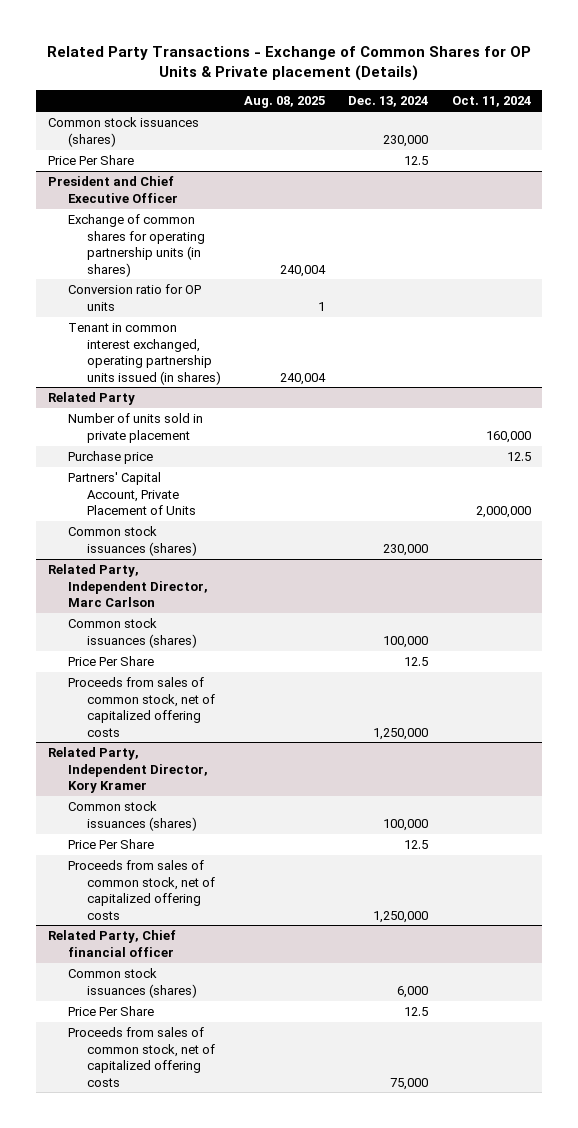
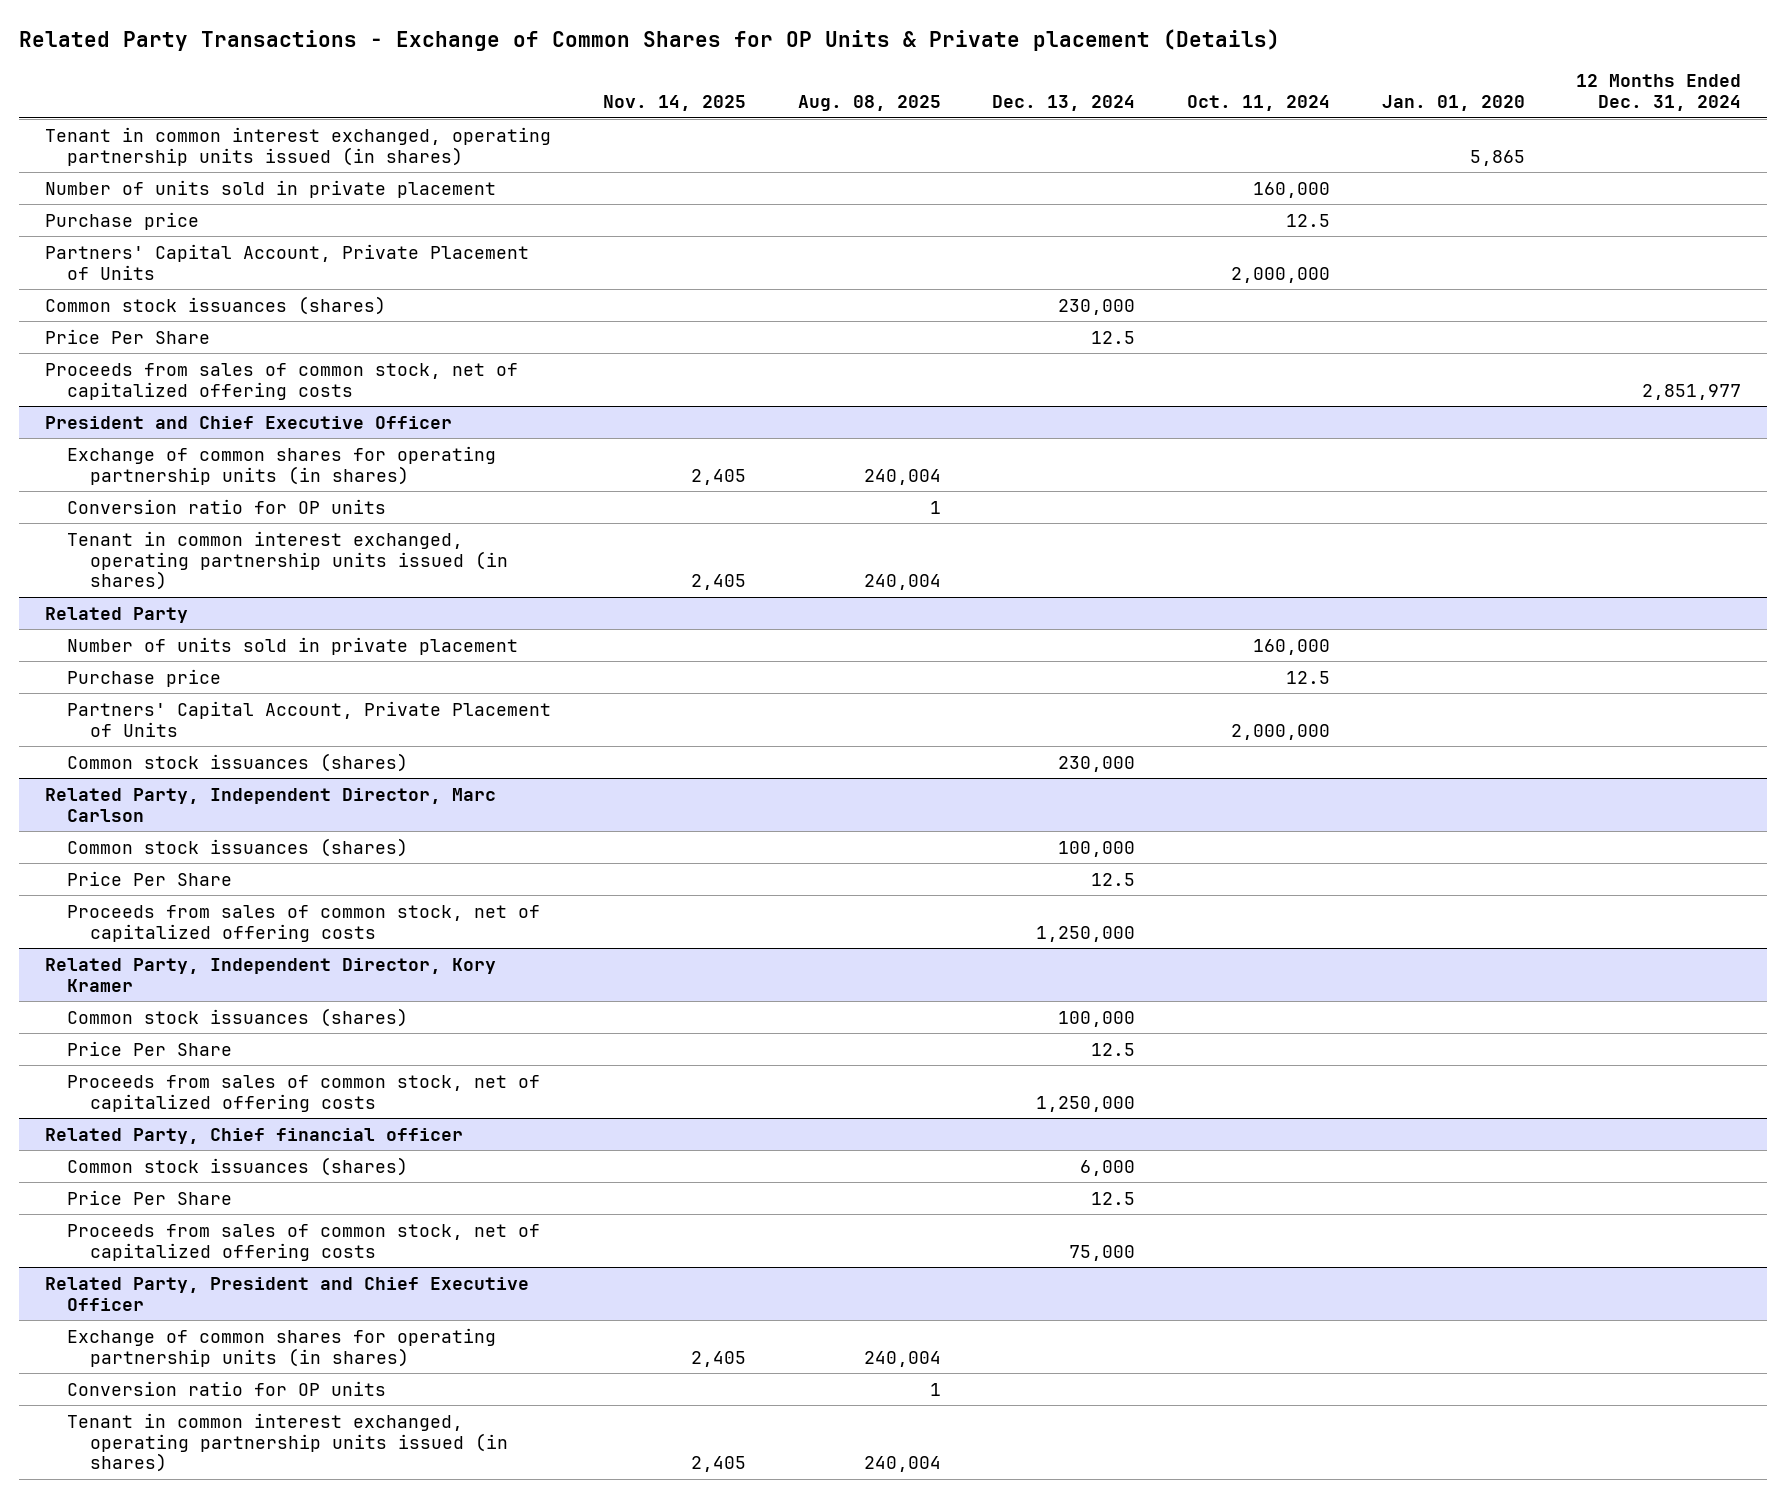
- | Aug. 08, 2025 | Dec. 13, 2024 | Oct. 11, 2024
+ | Nov. 14, 2025 | Aug. 08, 2025 | Dec. 13, 2024 | Oct. 11, 2024 | Jan. 01, 2020 | 12 Months Ended Dec. 31, 2024
+ Tenant in common interest exchanged, operating partnership units issued (in shares) | | | | | 5,865 |
+ Number of units sold in private placement | | | | 160,000 | |
+ Purchase price | | | | 12.5 | |
+ Partners' Capital Account, Private Placement of Units | | | | 2,000,000 | |
+ Proceeds from sales of common stock, net of capitalized offering costs | | | | | | 2,851,977
+ Related Party, President and Chief Executive Officer
+ Exchange of common shares for operating partnership units (in shares) | 2,405 | 240,004 | | | |
+ Conversion ratio for OP units | | 1 | | | |
+ Tenant in common interest exchanged, operating partnership units issued (in shares) | 2,405 | 240,004 | | | |

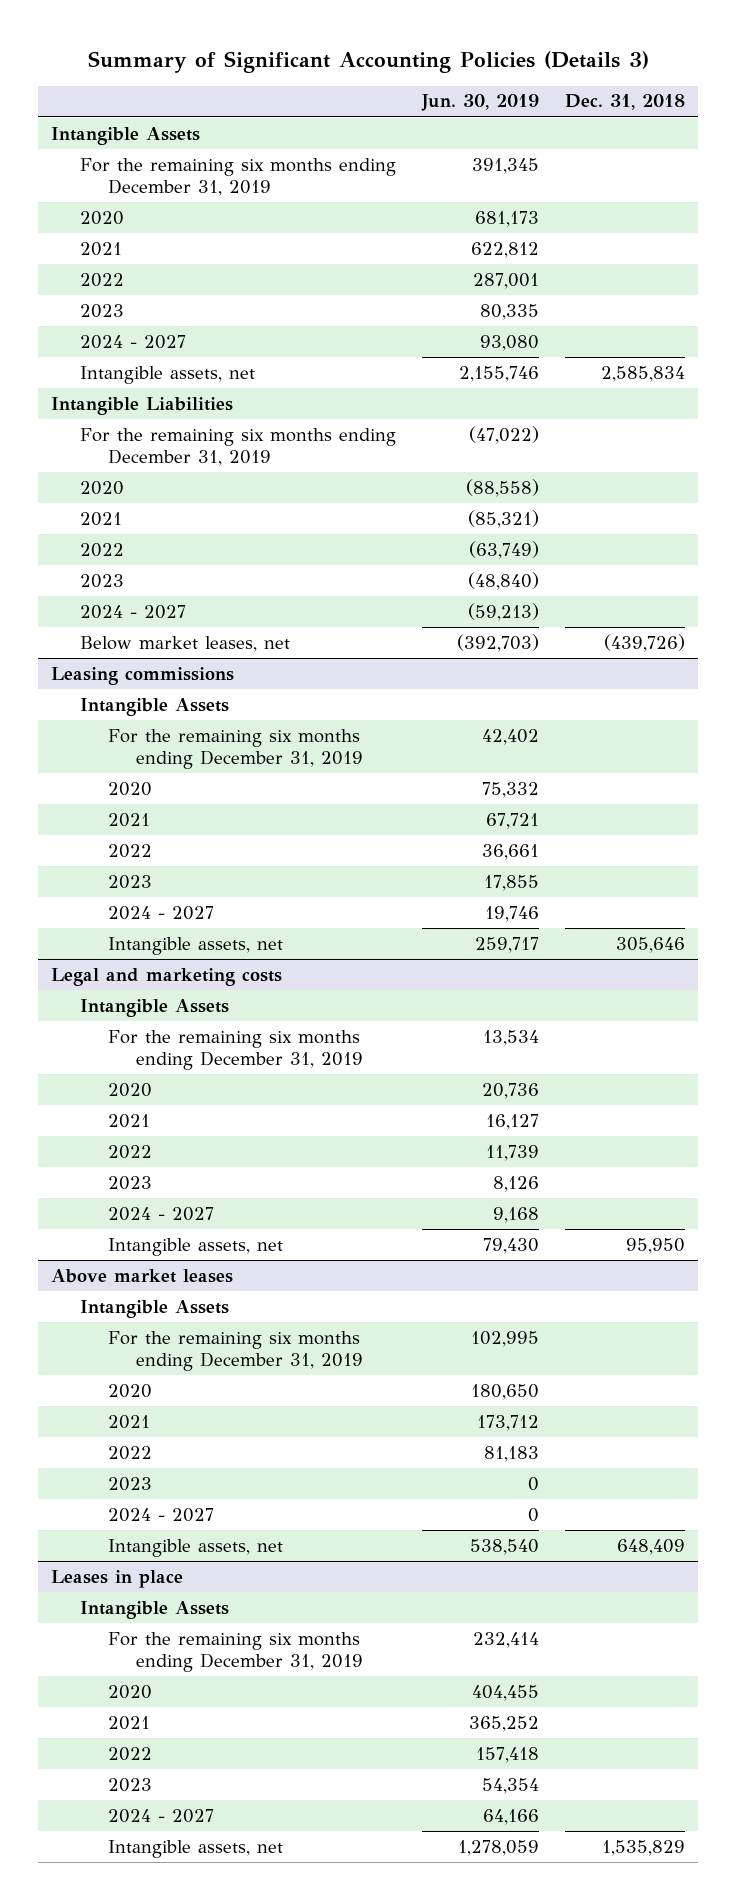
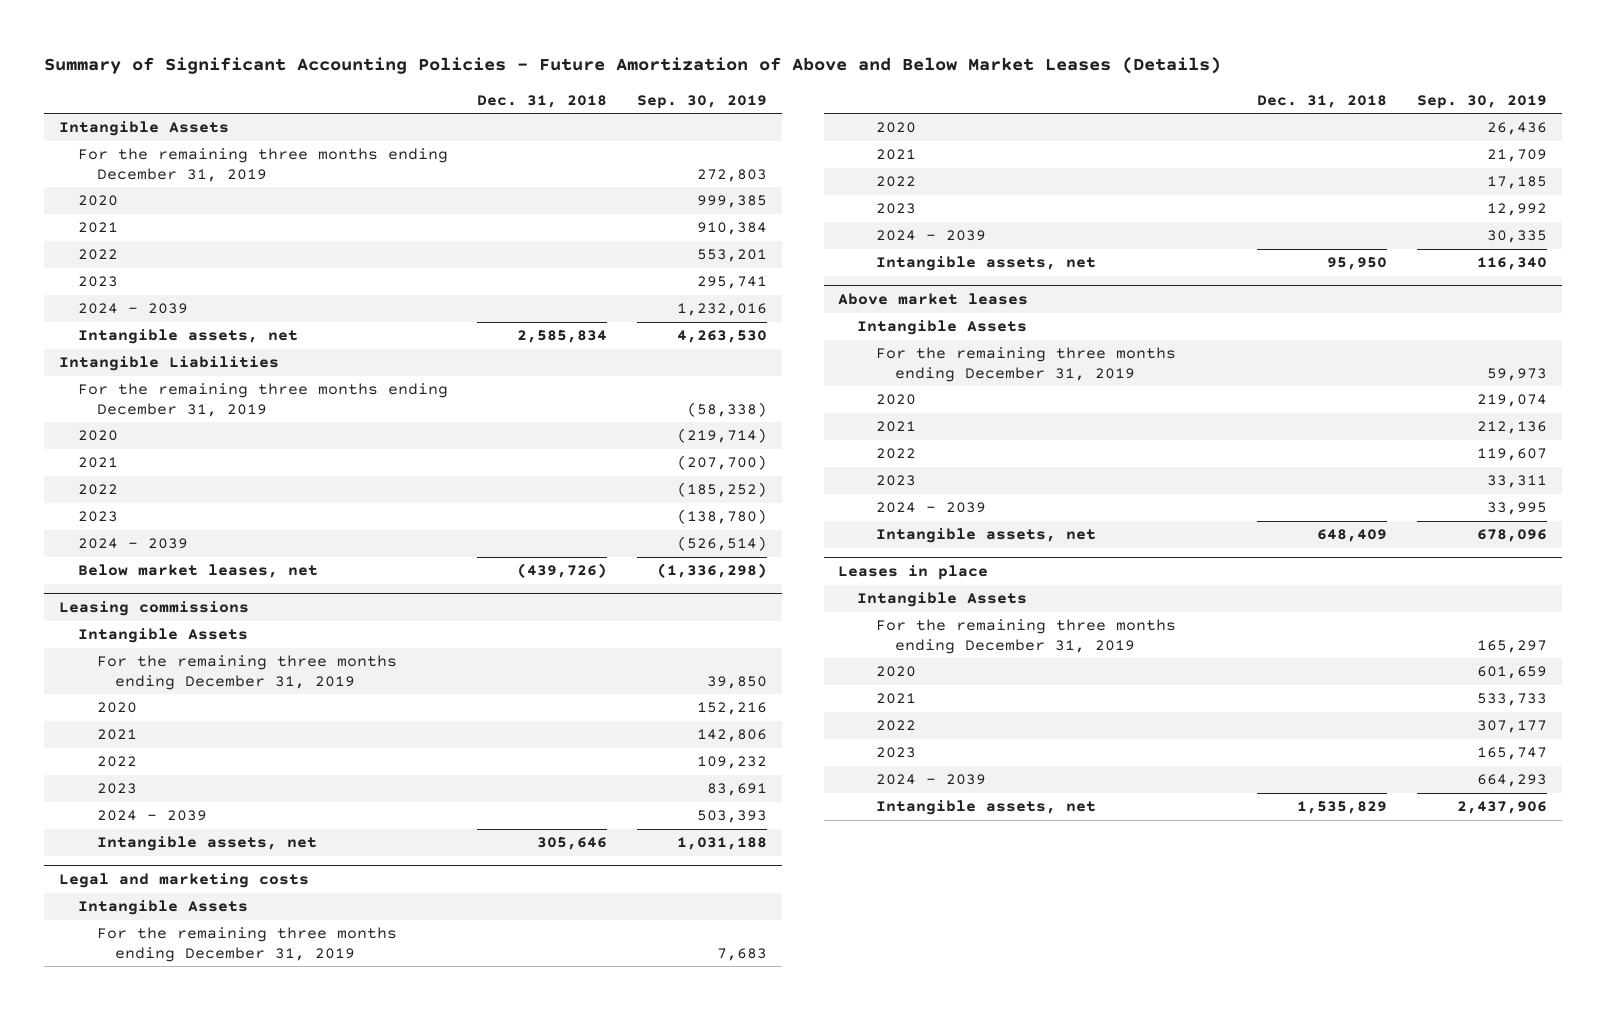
- Summary of Significant Accounting Policies (Details 3)
+ Summary of Significant Accounting Policies - Future Amortization of Above and Below Market Leases (Details)
- | Jun. 30, 2019 | Dec. 31, 2018
+ | Dec. 31, 2018 | Sep. 30, 2019
- For the remaining six months ending December 31, 2019 | 391,345 |
+ For the remaining three months ending December 31, 2019 | | 272,803
- 2024 - 2027 | 93,080 |
+ 2024 - 2039 | | 1,232,016
- For the remaining six months ending December 31, 2019 | (47,022) |
+ For the remaining three months ending December 31, 2019 | | (58,338)
- 2024 - 2027 | (59,213) |
+ 2024 - 2039 | | (526,514)
@ Leasing commissions
- For the remaining six months ending December 31, 2019 | 42,402 |
+ For the remaining three months ending December 31, 2019 | | 39,850
- 2024 - 2027 | 19,746 |
+ 2024 - 2039 | | 503,393
@ Legal and marketing costs
- For the remaining six months ending December 31, 2019 | 13,534 |
+ For the remaining three months ending December 31, 2019 | | 7,683
- 2024 - 2027 | 9,168 |
+ 2024 - 2039 | | 30,335
@ Above market leases
- For the remaining six months ending December 31, 2019 | 102,995 |
+ For the remaining three months ending December 31, 2019 | | 59,973
- 2024 - 2027 | 0 |
+ 2024 - 2039 | | 33,995
@ Leases in place
- For the remaining six months ending December 31, 2019 | 232,414 |
+ For the remaining three months ending December 31, 2019 | | 165,297
- 2024 - 2027 | 64,166 |
+ 2024 - 2039 | | 664,293

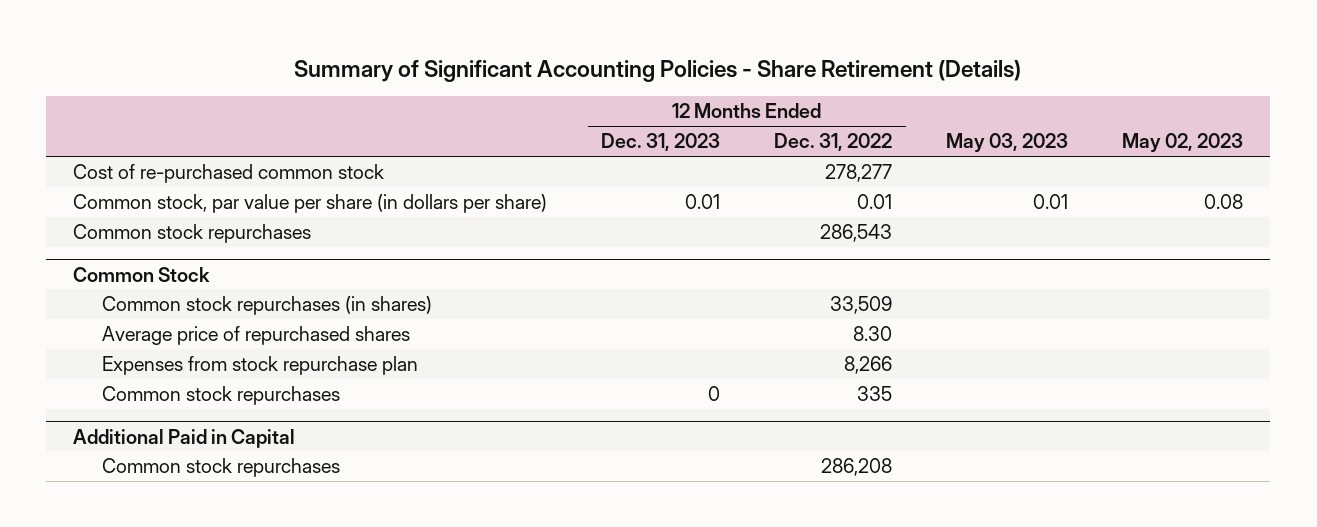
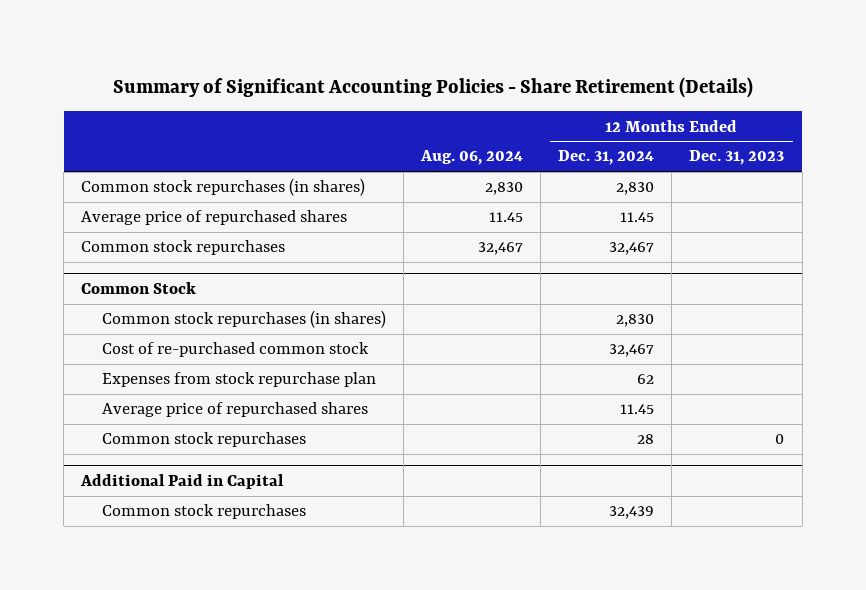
- | 12 Months Ended Dec. 31, 2023 | 12 Months Ended Dec. 31, 2022 | May 03, 2023 | May 02, 2023
+ | Aug. 06, 2024 | 12 Months Ended Dec. 31, 2024 | 12 Months Ended Dec. 31, 2023
- Cost of re-purchased common stock | | 278,277 | |
- Common stock, par value per share (in dollars per share) | 0.01 | 0.01 | 0.01 | 0.08
+ Common stock repurchases (in shares) | 2,830 | 2,830 |
+ Average price of repurchased shares | 11.45 | 11.45 |
@ Common Stock
+ Cost of re-purchased common stock | | 32,467 |
moved down: Average price of repurchased shares | | 11.45 |

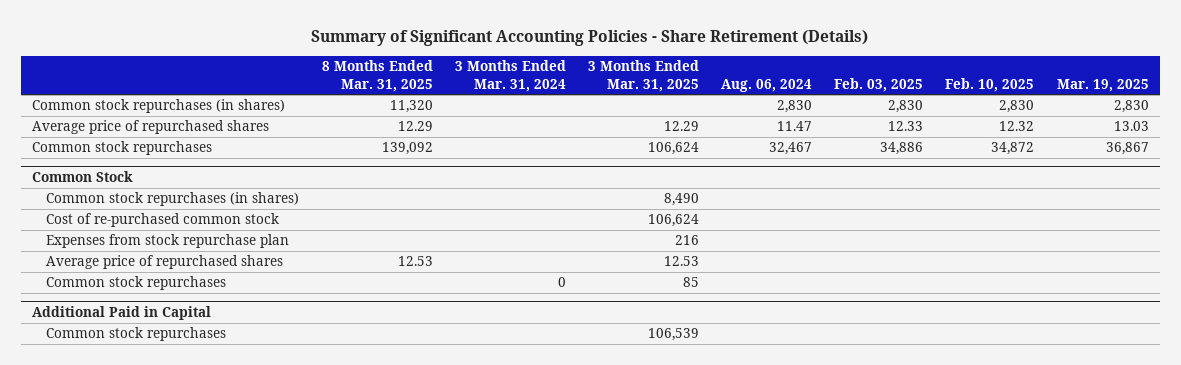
- | Aug. 06, 2024 | 12 Months Ended Dec. 31, 2024 | 12 Months Ended Dec. 31, 2023
+ | 8 Months Ended Mar. 31, 2025 | 3 Months Ended Mar. 31, 2024 | 3 Months Ended Mar. 31, 2025 | Aug. 06, 2024 | Feb. 03, 2025 | Feb. 10, 2025 | Mar. 19, 2025
- Average price of repurchased shares | 11.45 | 11.45 |
+ Average price of repurchased shares | 12.29 | | 12.29 | 11.47 | 12.33 | 12.32 | 13.03

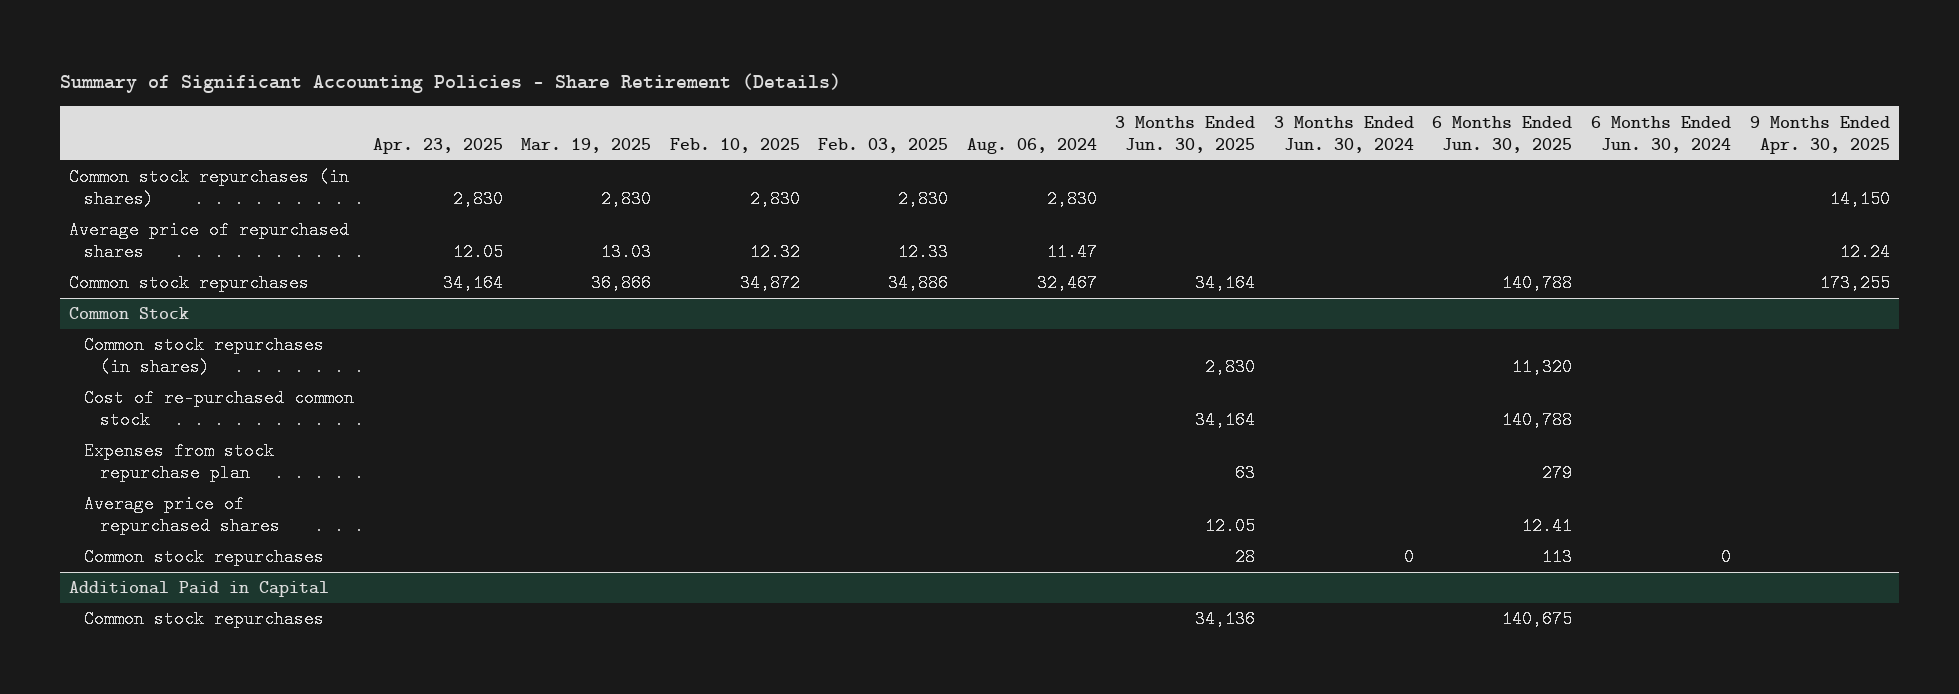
- | 8 Months Ended Mar. 31, 2025 | 3 Months Ended Mar. 31, 2024 | 3 Months Ended Mar. 31, 2025 | Aug. 06, 2024 | Feb. 03, 2025 | Feb. 10, 2025 | Mar. 19, 2025
+ | Apr. 23, 2025 | Mar. 19, 2025 | Feb. 10, 2025 | Feb. 03, 2025 | Aug. 06, 2024 | 3 Months Ended Jun. 30, 2025 | 3 Months Ended Jun. 30, 2024 | 6 Months Ended Jun. 30, 2025 | 6 Months Ended Jun. 30, 2024 | 9 Months Ended Apr. 30, 2025
- Common stock repurchases | 139,092 | | 106,624 | 32,467 | 34,886 | 34,872 | 36,867
+ Common stock repurchases | 34,164 | 36,866 | 34,872 | 34,886 | 32,467 | 34,164 | | 140,788 | | 173,255

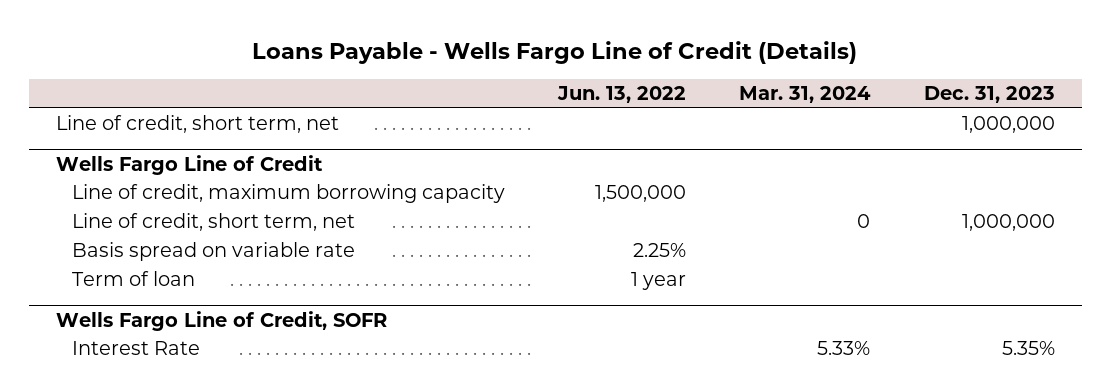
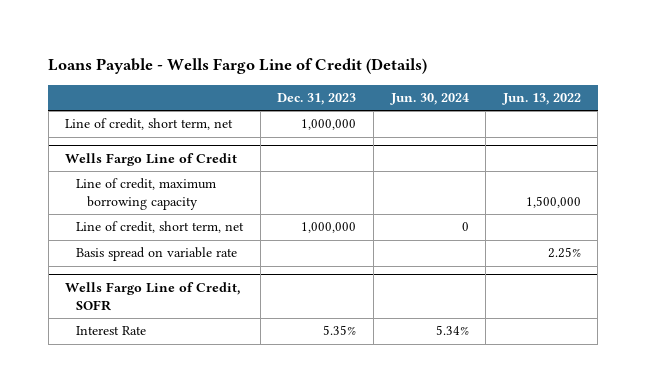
- | Jun. 13, 2022 | Mar. 31, 2024 | Dec. 31, 2023
+ | Dec. 31, 2023 | Jun. 30, 2024 | Jun. 13, 2022
@ Wells Fargo Line of Credit
- Term of loan | 1 year | |

